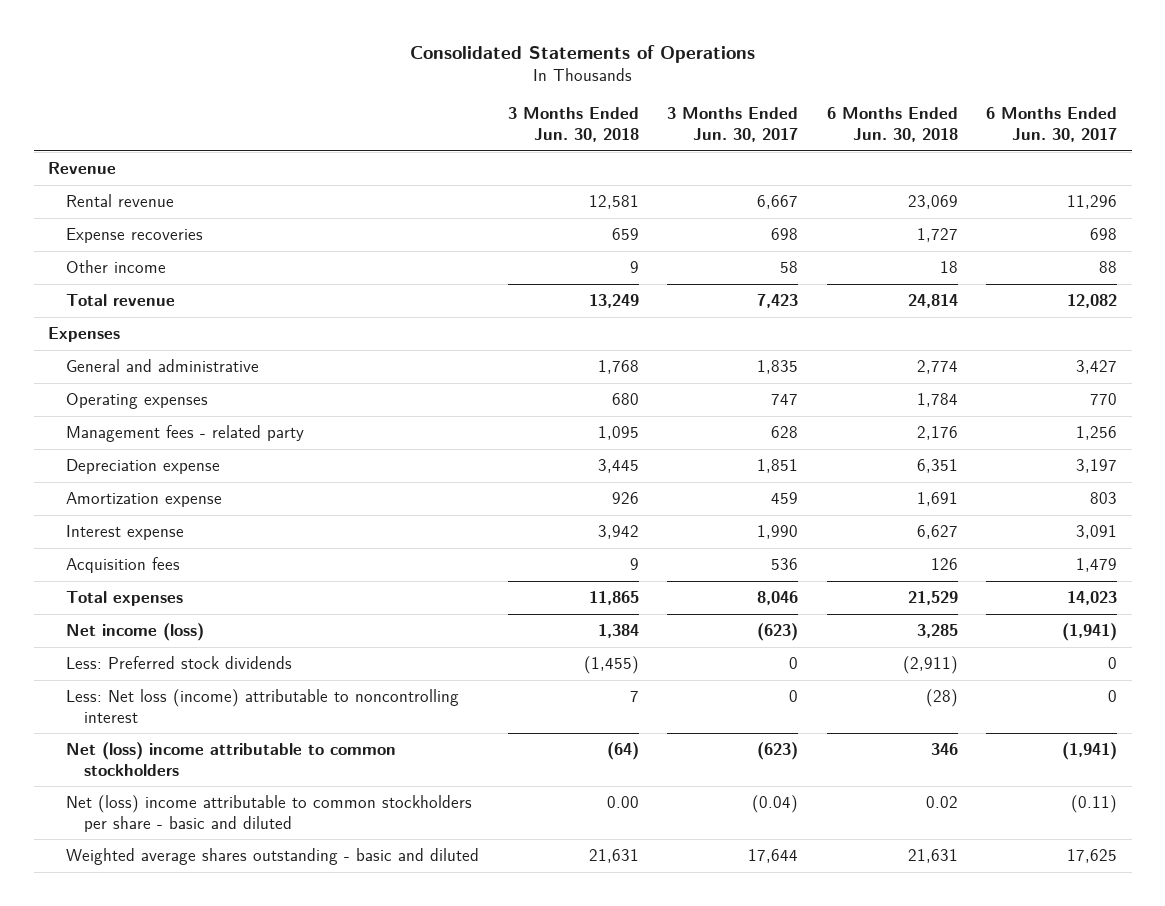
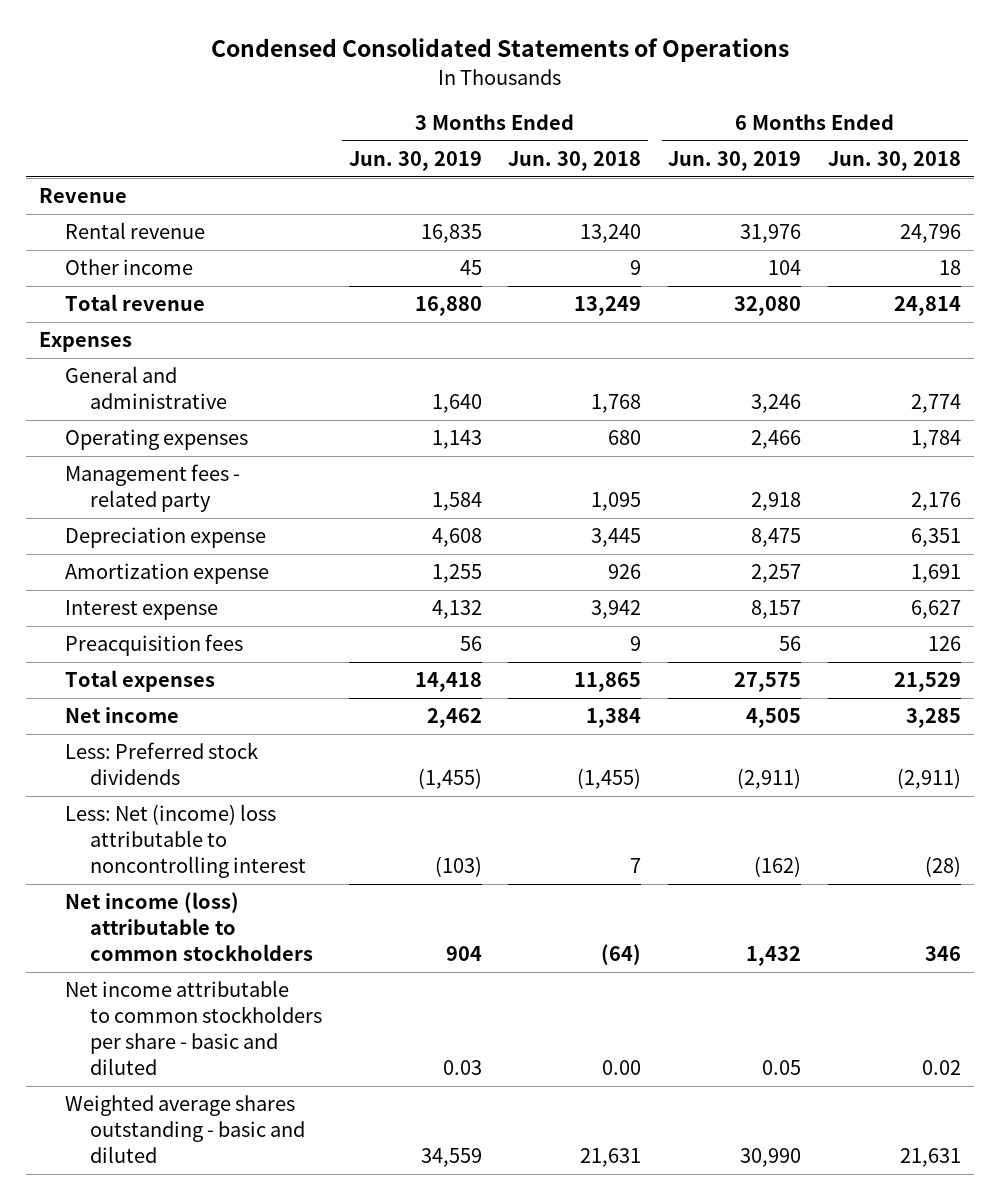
- Consolidated Statements of Operations
+ Condensed Consolidated Statements of Operations
- | 3 Months Ended Jun. 30, 2018 | 3 Months Ended Jun. 30, 2017 | 6 Months Ended Jun. 30, 2018 | 6 Months Ended Jun. 30, 2017
+ | 3 Months Ended Jun. 30, 2019 | 3 Months Ended Jun. 30, 2018 | 6 Months Ended Jun. 30, 2019 | 6 Months Ended Jun. 30, 2018
- Rental revenue | 12,581 | 6,667 | 23,069 | 11,296
- Expense recoveries | 659 | 698 | 1,727 | 698
+ Rental revenue | 16,835 | 13,240 | 31,976 | 24,796
- Acquisition fees | 9 | 536 | 126 | 1,479
+ Preacquisition fees | 56 | 9 | 56 | 126
- Net income (loss) | 1,384 | (623) | 3,285 | (1,941)
+ Net income | 2,462 | 1,384 | 4,505 | 3,285
- Less: Net loss (income) attributable to noncontrolling interest | 7 | 0 | (28) | 0
- Net (loss) income attributable to common stockholders | (64) | (623) | 346 | (1,941)
- Net (loss) income attributable to common stockholders per share - basic and diluted | 0.00 | (0.04) | 0.02 | (0.11)
+ Less: Net (income) loss attributable to noncontrolling interest | (103) | 7 | (162) | (28)
+ Net income (loss) attributable to common stockholders | 904 | (64) | 1,432 | 346
+ Net income attributable to common stockholders per share - basic and diluted | 0.03 | 0.00 | 0.05 | 0.02

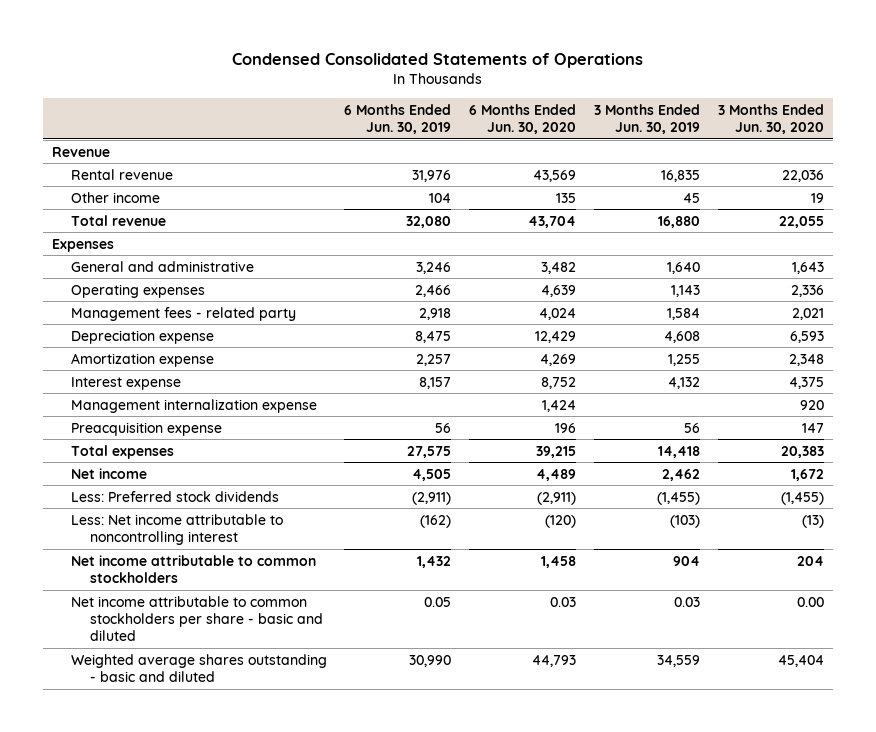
- | 3 Months Ended Jun. 30, 2019 | 3 Months Ended Jun. 30, 2018 | 6 Months Ended Jun. 30, 2019 | 6 Months Ended Jun. 30, 2018
+ | 6 Months Ended Jun. 30, 2019 | 6 Months Ended Jun. 30, 2020 | 3 Months Ended Jun. 30, 2019 | 3 Months Ended Jun. 30, 2020
- Preacquisition fees | 56 | 9 | 56 | 126
+ Management internalization expense | | 1,424 | | 920
+ Preacquisition expense | 56 | 196 | 56 | 147
- Less: Net (income) loss attributable to noncontrolling interest | (103) | 7 | (162) | (28)
- Net income (loss) attributable to common stockholders | 904 | (64) | 1,432 | 346
+ Less: Net income attributable to noncontrolling interest | (162) | (120) | (103) | (13)
+ Net income attributable to common stockholders | 1,432 | 1,458 | 904 | 204

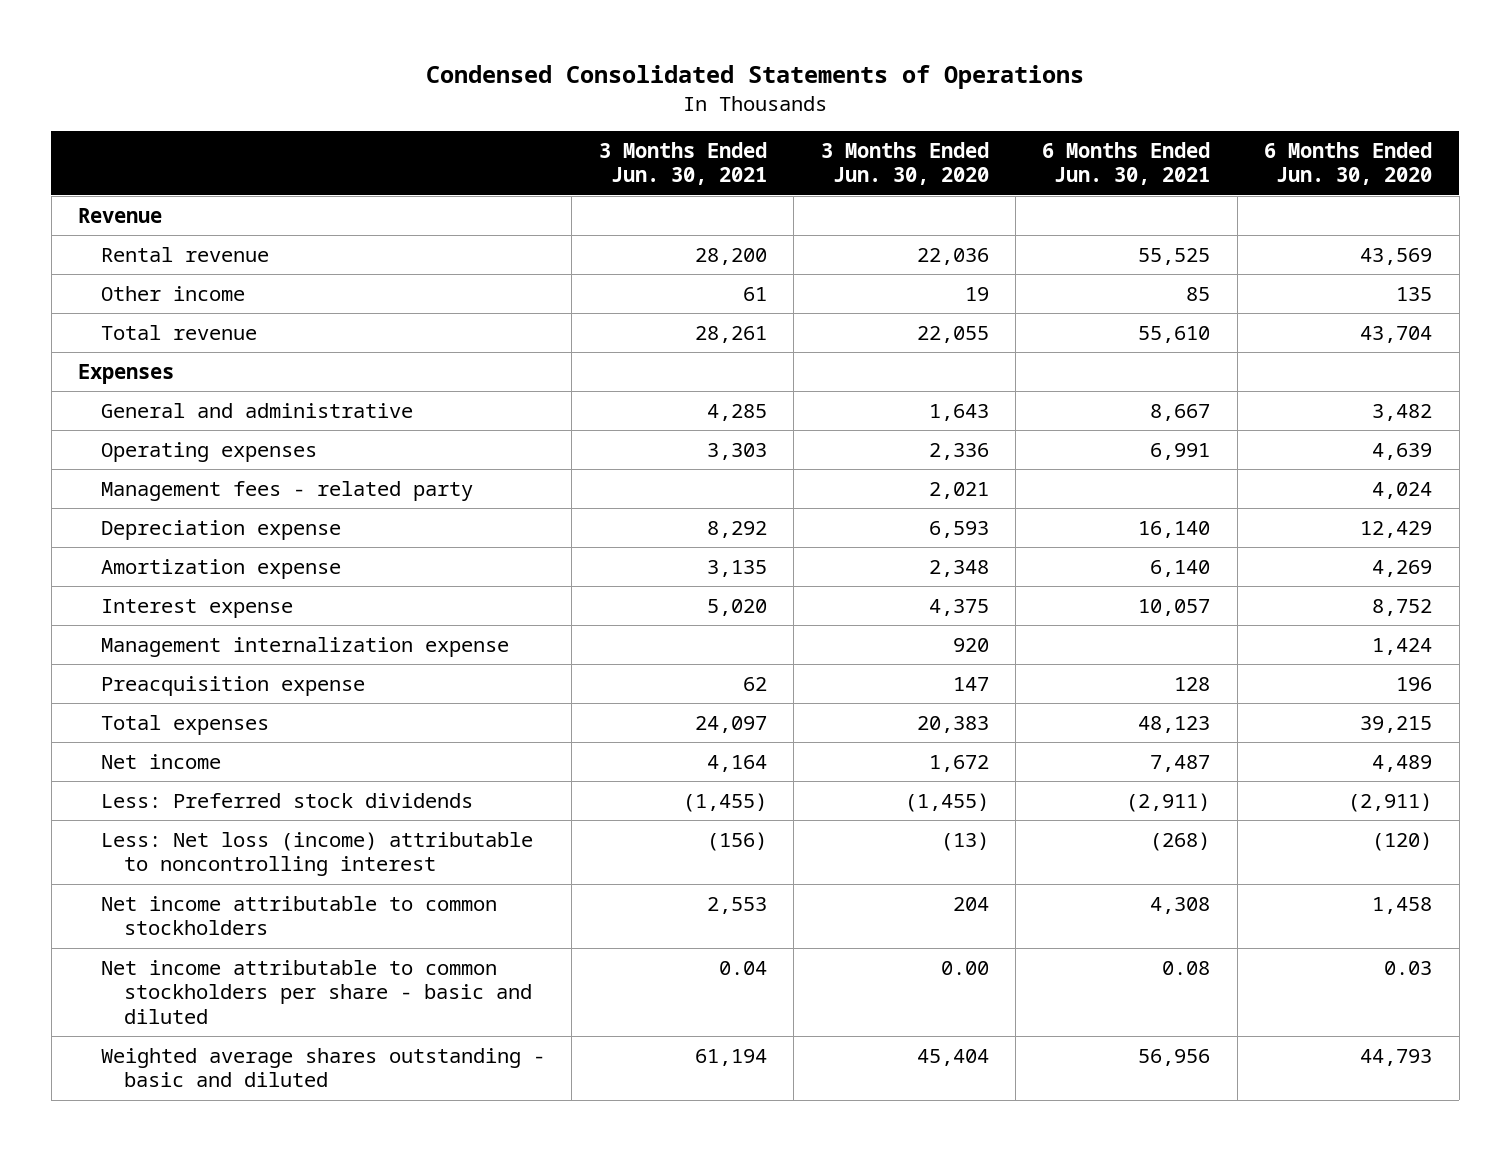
- | 6 Months Ended Jun. 30, 2019 | 6 Months Ended Jun. 30, 2020 | 3 Months Ended Jun. 30, 2019 | 3 Months Ended Jun. 30, 2020
+ | 3 Months Ended Jun. 30, 2021 | 3 Months Ended Jun. 30, 2020 | 6 Months Ended Jun. 30, 2021 | 6 Months Ended Jun. 30, 2020
- Less: Net income attributable to noncontrolling interest | (162) | (120) | (103) | (13)
+ Less: Net loss (income) attributable to noncontrolling interest | (156) | (13) | (268) | (120)

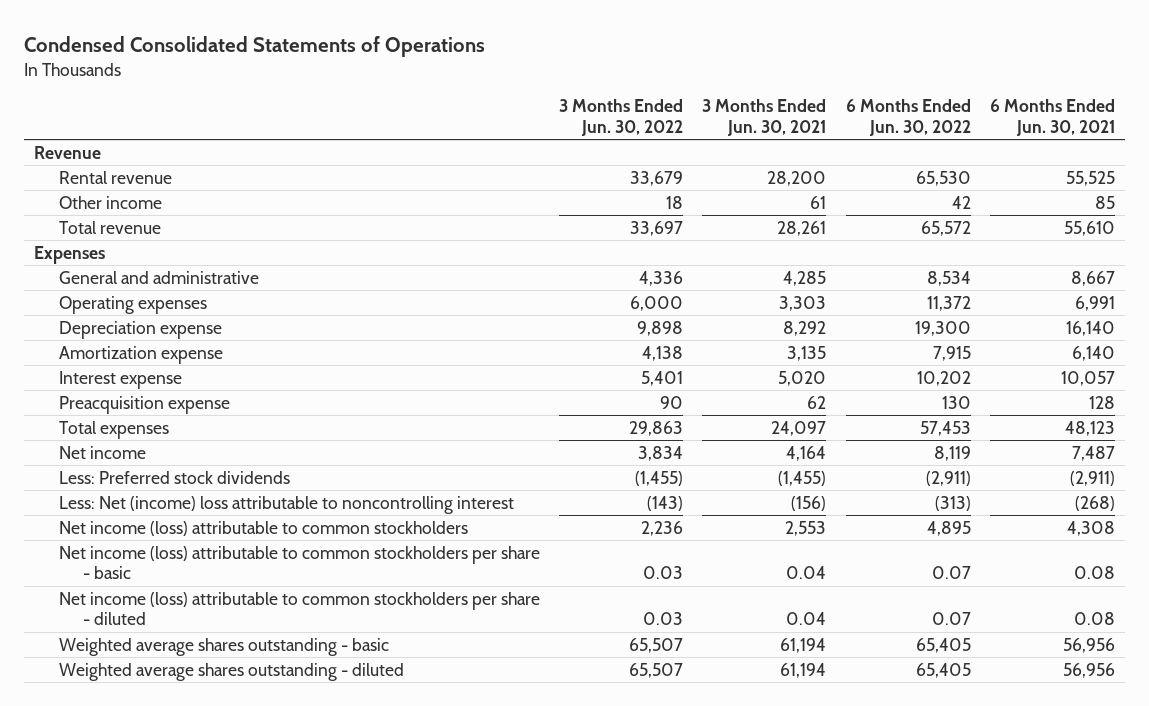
- | 3 Months Ended Jun. 30, 2021 | 3 Months Ended Jun. 30, 2020 | 6 Months Ended Jun. 30, 2021 | 6 Months Ended Jun. 30, 2020
+ | 3 Months Ended Jun. 30, 2022 | 3 Months Ended Jun. 30, 2021 | 6 Months Ended Jun. 30, 2022 | 6 Months Ended Jun. 30, 2021
- Management fees - related party | | 2,021 | | 4,024
- Management internalization expense | | 920 | | 1,424
- Less: Net loss (income) attributable to noncontrolling interest | (156) | (13) | (268) | (120)
- Net income attributable to common stockholders | 2,553 | 204 | 4,308 | 1,458
- Net income attributable to common stockholders per share - basic and diluted | 0.04 | 0.00 | 0.08 | 0.03
- Weighted average shares outstanding - basic and diluted | 61,194 | 45,404 | 56,956 | 44,793
+ Less: Net (income) loss attributable to noncontrolling interest | (143) | (156) | (313) | (268)
+ Net income (loss) attributable to common stockholders | 2,236 | 2,553 | 4,895 | 4,308
+ Net income (loss) attributable to common stockholders per share - basic | 0.03 | 0.04 | 0.07 | 0.08
+ Net income (loss) attributable to common stockholders per share - diluted | 0.03 | 0.04 | 0.07 | 0.08
+ Weighted average shares outstanding - basic | 65,507 | 61,194 | 65,405 | 56,956
+ Weighted average shares outstanding - diluted | 65,507 | 61,194 | 65,405 | 56,956

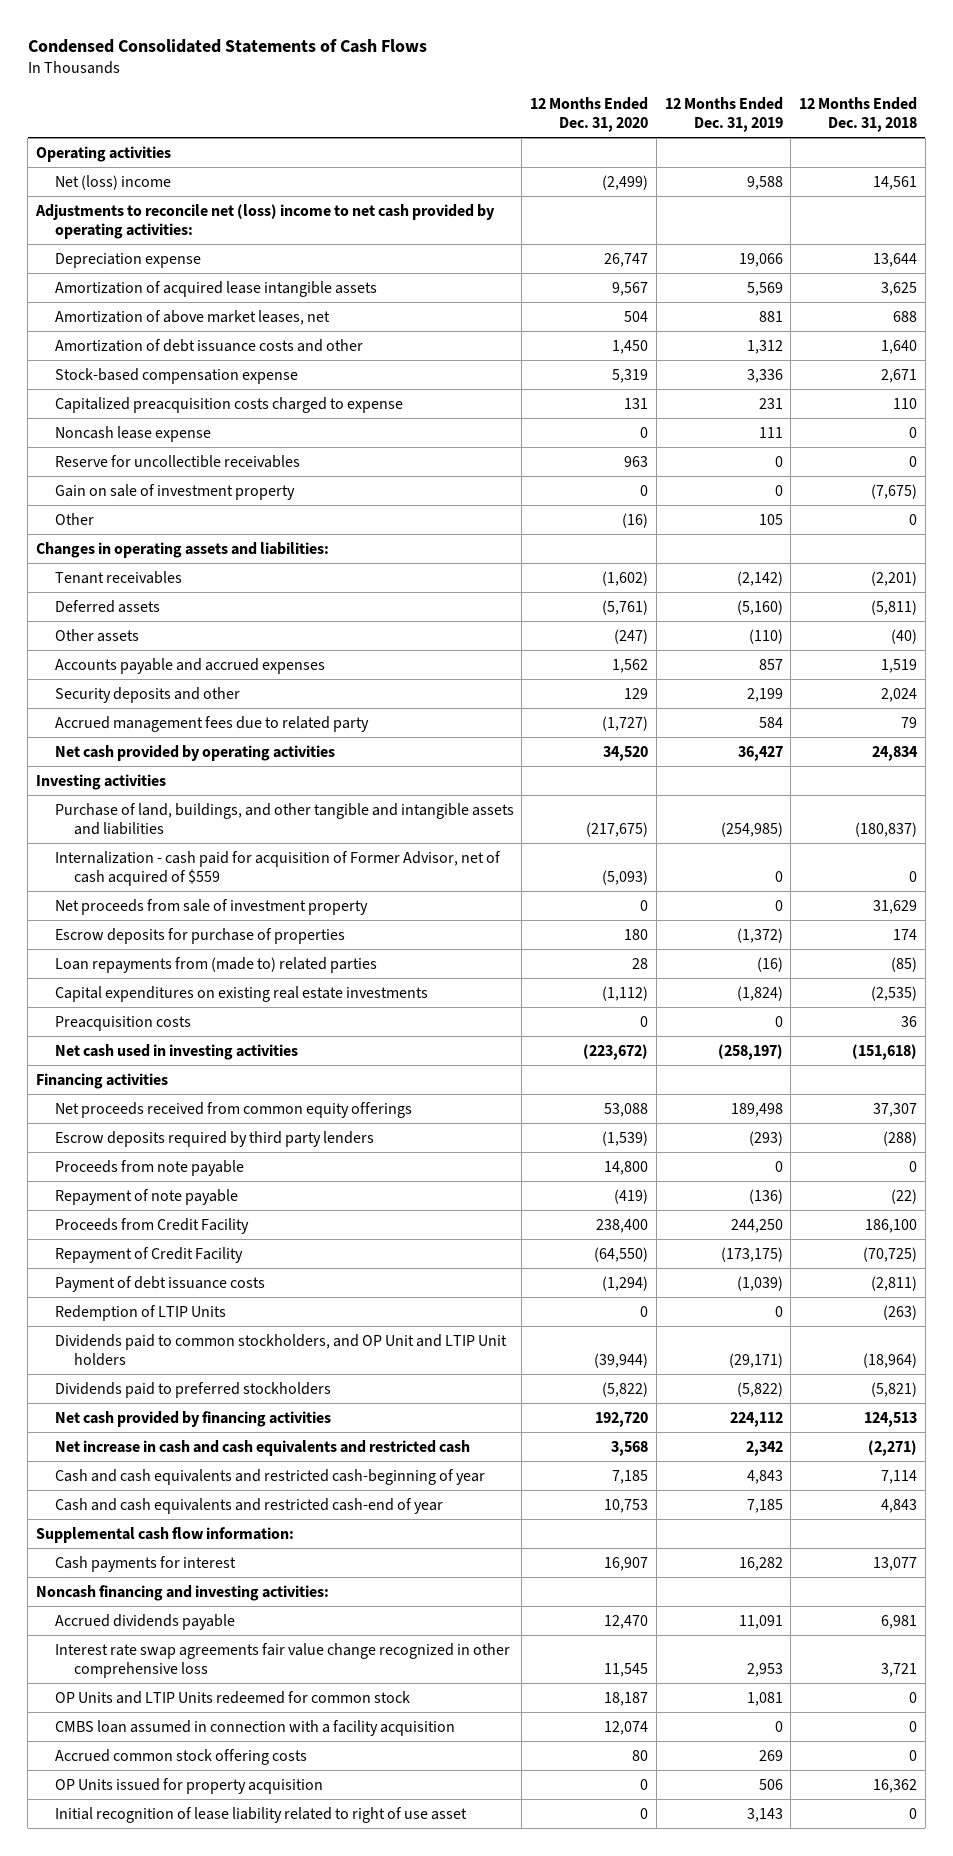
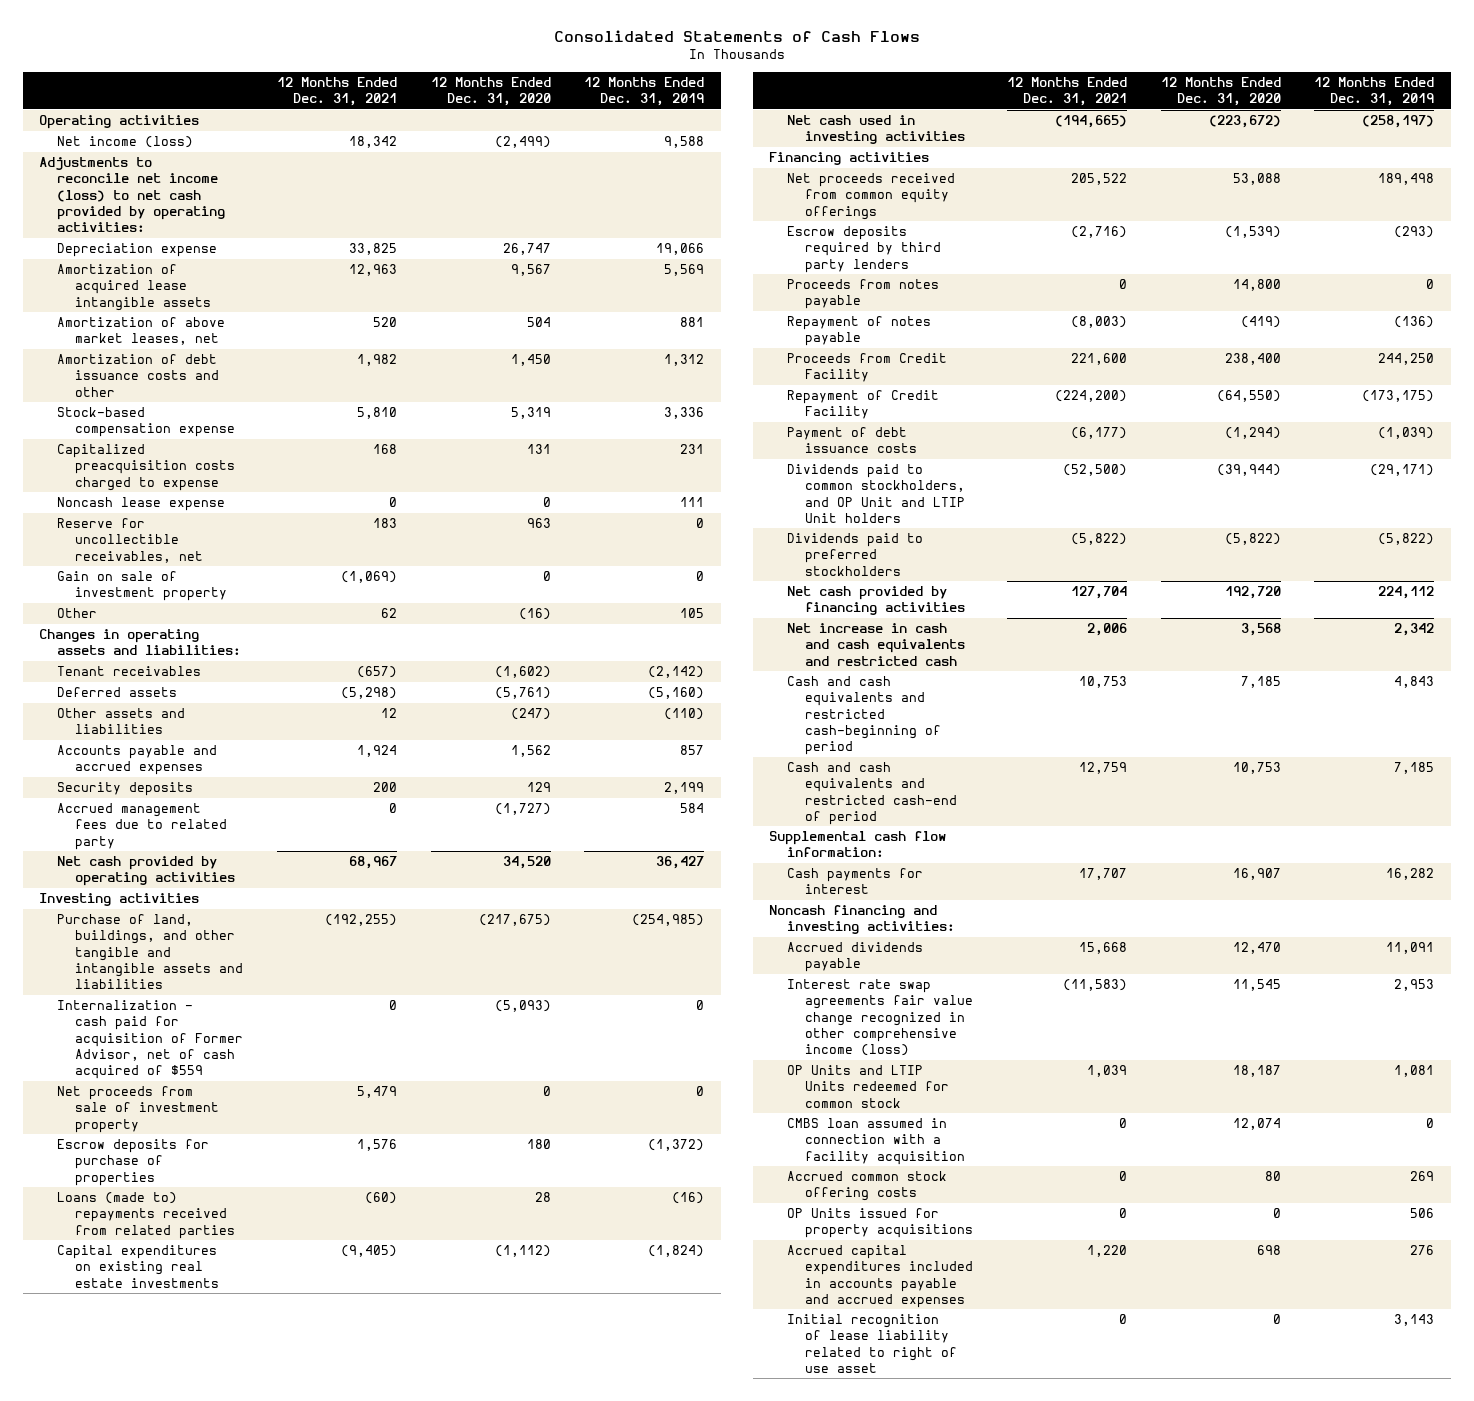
- Condensed Consolidated Statements of Cash Flows
+ Consolidated Statements of Cash Flows
- | 12 Months Ended Dec. 31, 2020 | 12 Months Ended Dec. 31, 2019 | 12 Months Ended Dec. 31, 2018
+ | 12 Months Ended Dec. 31, 2021 | 12 Months Ended Dec. 31, 2020 | 12 Months Ended Dec. 31, 2019
- Net (loss) income | (2,499) | 9,588 | 14,561
- Adjustments to reconcile net (loss) income to net cash provided by operating activities:
+ Net income (loss) | 18,342 | (2,499) | 9,588
+ Adjustments to reconcile net income (loss) to net cash provided by operating activities:
- Reserve for uncollectible receivables | 963 | 0 | 0
+ Reserve for uncollectible receivables, net | 183 | 963 | 0
- Other assets | (247) | (110) | (40)
+ Other assets and liabilities | 12 | (247) | (110)
- Security deposits and other | 129 | 2,199 | 2,024
+ Security deposits | 200 | 129 | 2,199
- Loan repayments from (made to) related parties | 28 | (16) | (85)
+ Loans (made to) repayments received from related parties | (60) | 28 | (16)
- Preacquisition costs | 0 | 0 | 36
- Proceeds from note payable | 14,800 | 0 | 0
- Repayment of note payable | (419) | (136) | (22)
+ Proceeds from notes payable | 0 | 14,800 | 0
+ Repayment of notes payable | (8,003) | (419) | (136)
- Redemption of LTIP Units | 0 | 0 | (263)
- Cash and cash equivalents and restricted cash-beginning of year | 7,185 | 4,843 | 7,114
- Cash and cash equivalents and restricted cash-end of year | 10,753 | 7,185 | 4,843
+ Cash and cash equivalents and restricted cash-beginning of period | 10,753 | 7,185 | 4,843
+ Cash and cash equivalents and restricted cash-end of period | 12,759 | 10,753 | 7,185
- Interest rate swap agreements fair value change recognized in other comprehensive loss | 11,545 | 2,953 | 3,721
+ Interest rate swap agreements fair value change recognized in other comprehensive income (loss) | (11,583) | 11,545 | 2,953
- OP Units issued for property acquisition | 0 | 506 | 16,362
+ OP Units issued for property acquisitions | 0 | 0 | 506
+ Accrued capital expenditures included in accounts payable and accrued expenses | 1,220 | 698 | 276

